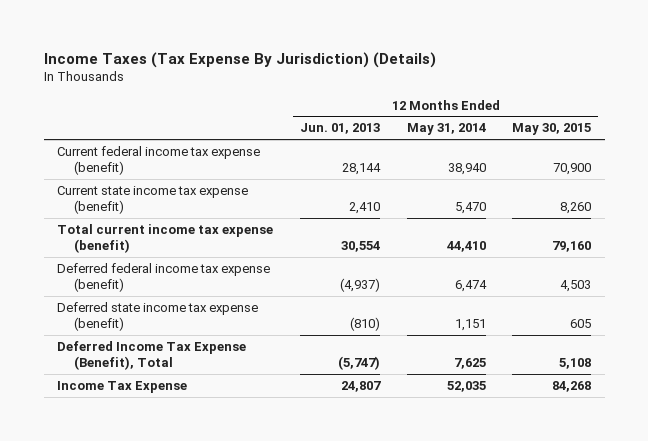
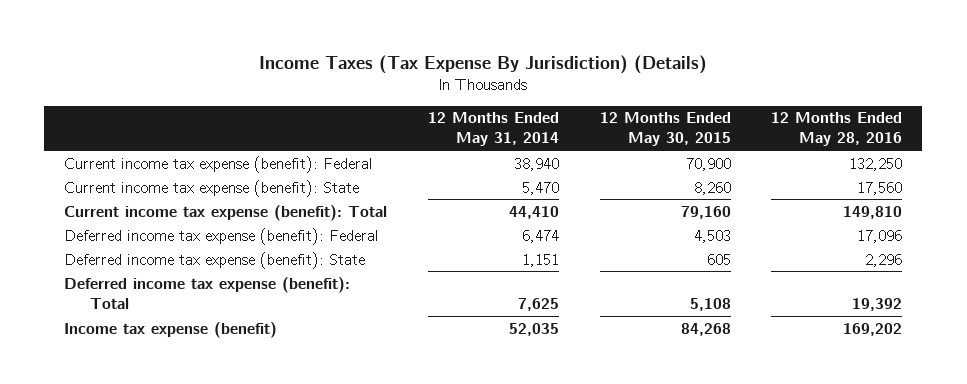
- | 12 Months Ended Jun. 01, 2013 | 12 Months Ended May 31, 2014 | 12 Months Ended May 30, 2015
+ | 12 Months Ended May 31, 2014 | 12 Months Ended May 30, 2015 | 12 Months Ended May 28, 2016
- Current federal income tax expense (benefit) | 28,144 | 38,940 | 70,900
- Current state income tax expense (benefit) | 2,410 | 5,470 | 8,260
- Total current income tax expense (benefit) | 30,554 | 44,410 | 79,160
- Deferred federal income tax expense (benefit) | (4,937) | 6,474 | 4,503
- Deferred state income tax expense (benefit) | (810) | 1,151 | 605
- Deferred Income Tax Expense (Benefit), Total | (5,747) | 7,625 | 5,108
- Income Tax Expense | 24,807 | 52,035 | 84,268
+ Current income tax expense (benefit): Federal | 38,940 | 70,900 | 132,250
+ Current income tax expense (benefit): State | 5,470 | 8,260 | 17,560
+ Current income tax expense (benefit): Total | 44,410 | 79,160 | 149,810
+ Deferred income tax expense (benefit): Federal | 6,474 | 4,503 | 17,096
+ Deferred income tax expense (benefit): State | 1,151 | 605 | 2,296
+ Deferred income tax expense (benefit): Total | 7,625 | 5,108 | 19,392
+ Income tax expense (benefit) | 52,035 | 84,268 | 169,202

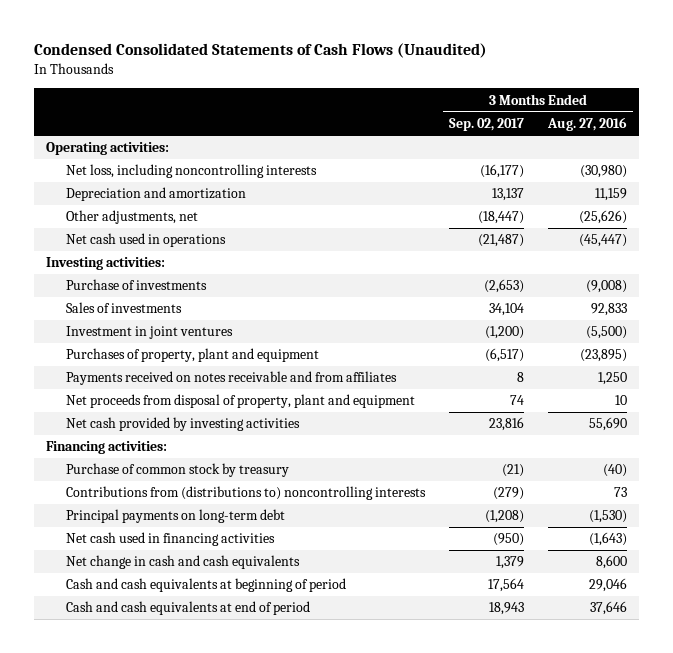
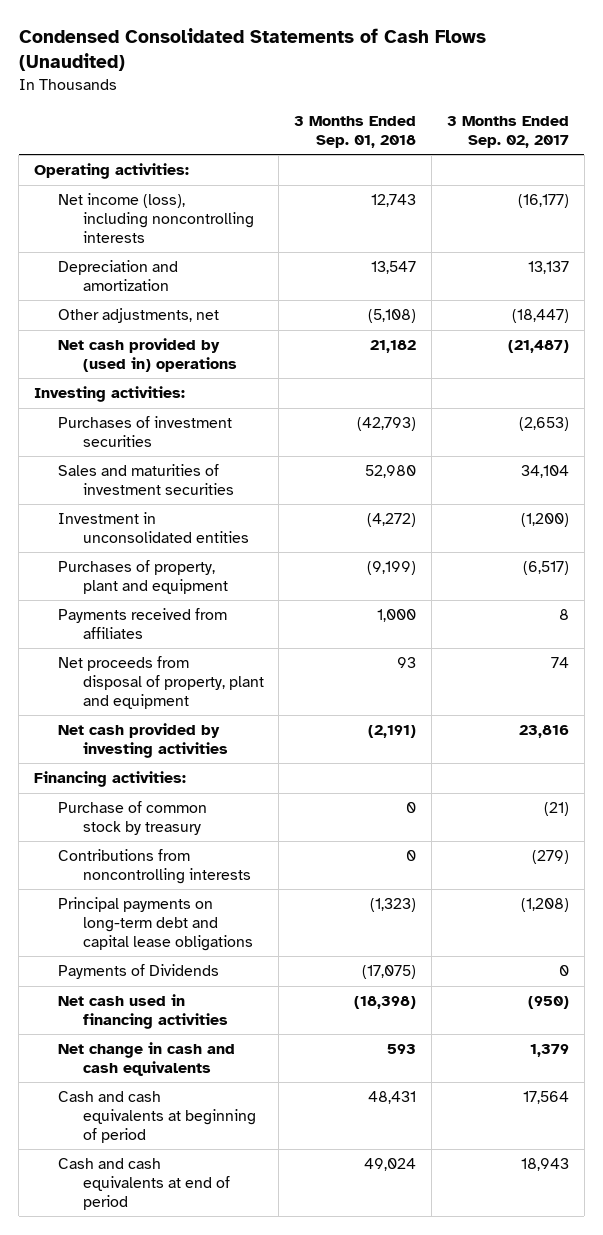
- | 3 Months Ended Sep. 02, 2017 | 3 Months Ended Aug. 27, 2016
+ | 3 Months Ended Sep. 01, 2018 | 3 Months Ended Sep. 02, 2017
- Net loss, including noncontrolling interests | (16,177) | (30,980)
+ Net income (loss), including noncontrolling interests | 12,743 | (16,177)
- Net cash used in operations | (21,487) | (45,447)
+ Net cash provided by (used in) operations | 21,182 | (21,487)
- Purchase of investments | (2,653) | (9,008)
- Sales of investments | 34,104 | 92,833
- Investment in joint ventures | (1,200) | (5,500)
+ Purchases of investment securities | (42,793) | (2,653)
+ Sales and maturities of investment securities | 52,980 | 34,104
+ Investment in unconsolidated entities | (4,272) | (1,200)
- Payments received on notes receivable and from affiliates | 8 | 1,250
+ Payments received from affiliates | 1,000 | 8
- Contributions from (distributions to) noncontrolling interests | (279) | 73
- Principal payments on long-term debt | (1,208) | (1,530)
+ Contributions from noncontrolling interests | 0 | (279)
+ Principal payments on long-term debt and capital lease obligations | (1,323) | (1,208)
+ Payments of Dividends | (17,075) | 0

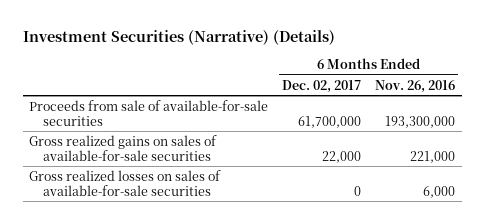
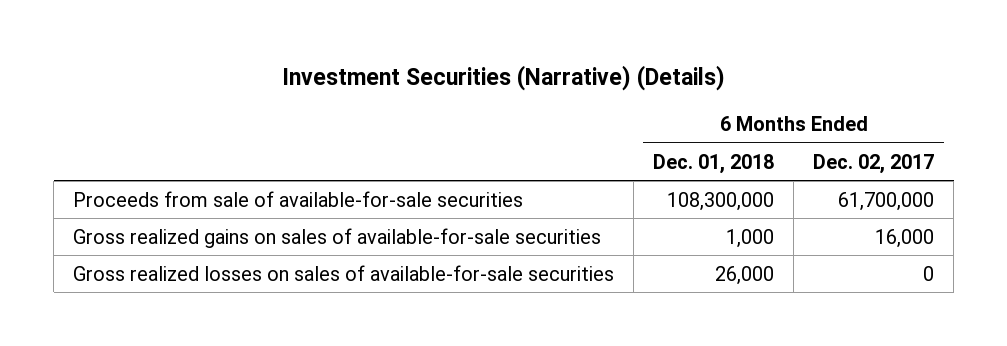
- | 6 Months Ended Dec. 02, 2017 | 6 Months Ended Nov. 26, 2016
+ | 6 Months Ended Dec. 01, 2018 | 6 Months Ended Dec. 02, 2017
- Gross realized gains on sales of available-for-sale securities | 22,000 | 221,000
+ Gross realized gains on sales of available-for-sale securities | 1,000 | 16,000

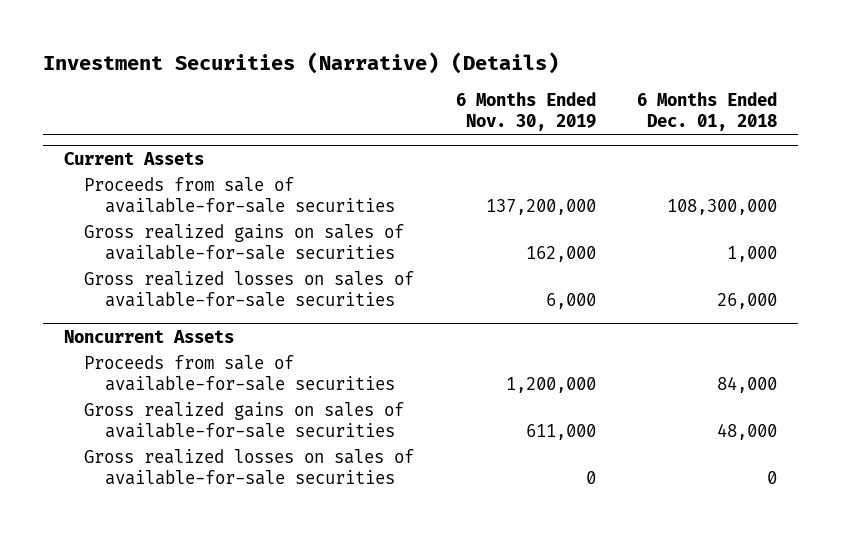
- | 6 Months Ended Dec. 01, 2018 | 6 Months Ended Dec. 02, 2017
+ | 6 Months Ended Nov. 30, 2019 | 6 Months Ended Dec. 01, 2018
+ Current Assets
+ Noncurrent Assets
+ Proceeds from sale of available-for-sale securities | 1,200,000 | 84,000
+ Gross realized gains on sales of available-for-sale securities | 611,000 | 48,000
+ Gross realized losses on sales of available-for-sale securities | 0 | 0

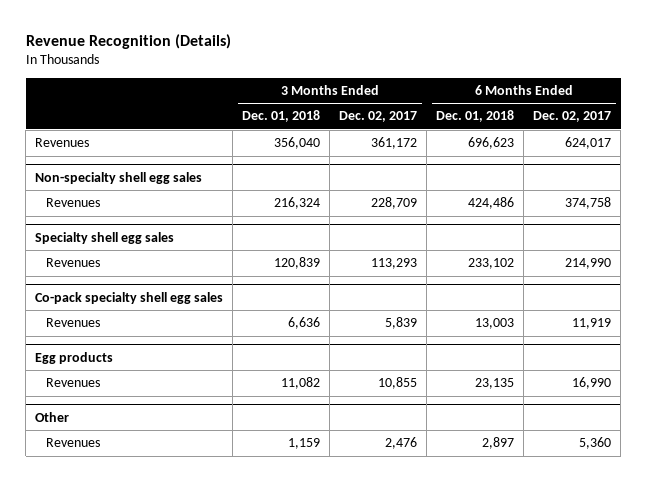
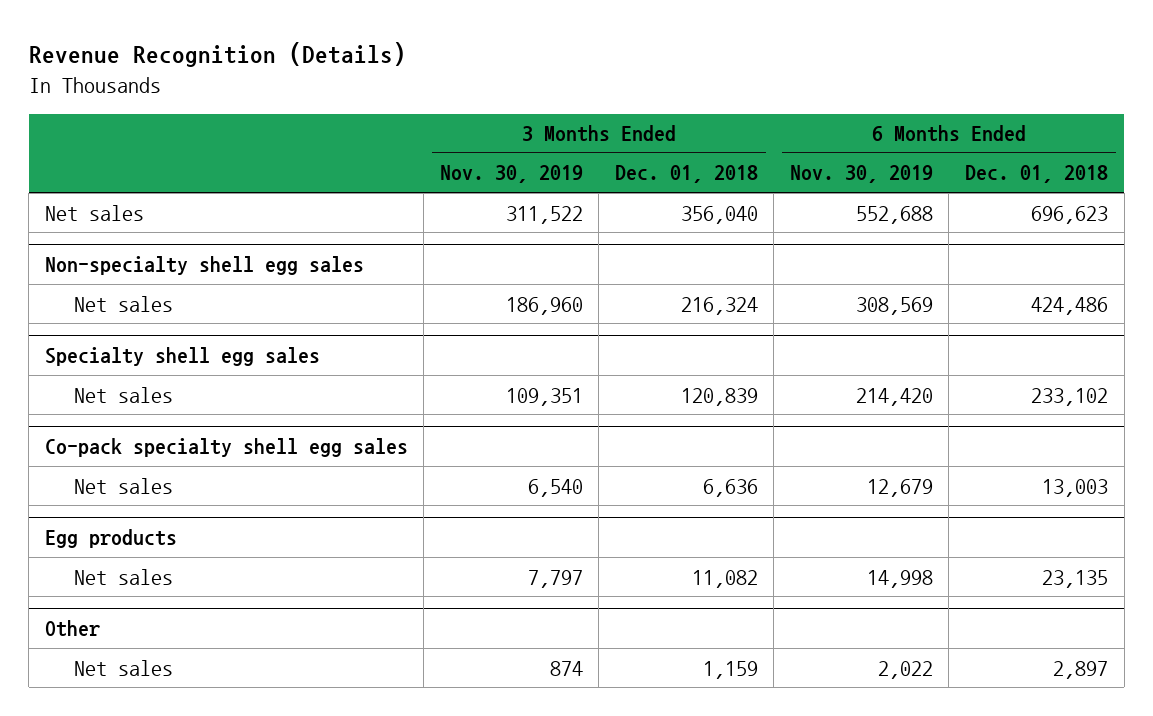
- | 3 Months Ended Dec. 01, 2018 | 3 Months Ended Dec. 02, 2017 | 6 Months Ended Dec. 01, 2018 | 6 Months Ended Dec. 02, 2017
+ | 3 Months Ended Nov. 30, 2019 | 3 Months Ended Dec. 01, 2018 | 6 Months Ended Nov. 30, 2019 | 6 Months Ended Dec. 01, 2018
- Revenues | 356,040 | 361,172 | 696,623 | 624,017
+ Net sales | 311,522 | 356,040 | 552,688 | 696,623
@ Non-specialty shell egg sales
- Revenues | 216,324 | 228,709 | 424,486 | 374,758
+ Net sales | 186,960 | 216,324 | 308,569 | 424,486
@ Specialty shell egg sales
- Revenues | 120,839 | 113,293 | 233,102 | 214,990
+ Net sales | 109,351 | 120,839 | 214,420 | 233,102
@ Co-pack specialty shell egg sales
- Revenues | 6,636 | 5,839 | 13,003 | 11,919
+ Net sales | 6,540 | 6,636 | 12,679 | 13,003
@ Egg products
- Revenues | 11,082 | 10,855 | 23,135 | 16,990
+ Net sales | 7,797 | 11,082 | 14,998 | 23,135
@ Other
- Revenues | 1,159 | 2,476 | 2,897 | 5,360
+ Net sales | 874 | 1,159 | 2,022 | 2,897

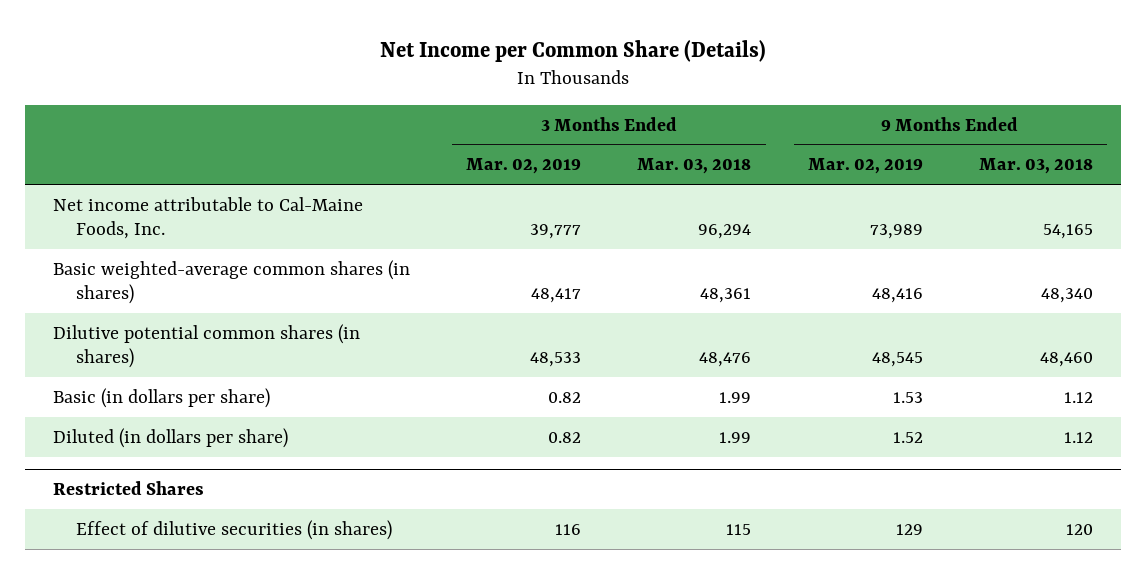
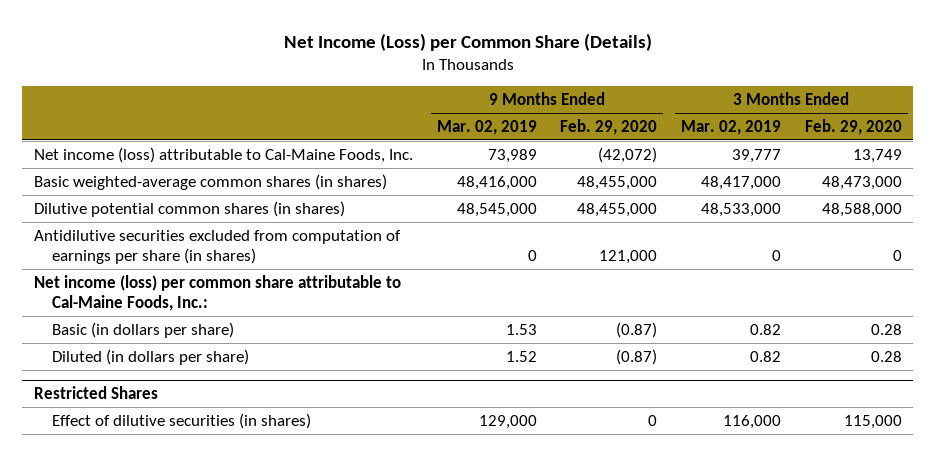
- Net Income per Common Share (Details)
+ Net Income (Loss) per Common Share (Details)
- | 3 Months Ended Mar. 02, 2019 | 3 Months Ended Mar. 03, 2018 | 9 Months Ended Mar. 02, 2019 | 9 Months Ended Mar. 03, 2018
+ | 9 Months Ended Mar. 02, 2019 | 9 Months Ended Feb. 29, 2020 | 3 Months Ended Mar. 02, 2019 | 3 Months Ended Feb. 29, 2020
- Net income attributable to Cal-Maine Foods, Inc. | 39,777 | 96,294 | 73,989 | 54,165
- Basic weighted-average common shares (in shares) | 48,417 | 48,361 | 48,416 | 48,340
- Dilutive potential common shares (in shares) | 48,533 | 48,476 | 48,545 | 48,460
+ Net income (loss) attributable to Cal-Maine Foods, Inc. | 73,989 | (42,072) | 39,777 | 13,749
+ Basic weighted-average common shares (in shares) | 48,416,000 | 48,455,000 | 48,417,000 | 48,473,000
+ Dilutive potential common shares (in shares) | 48,545,000 | 48,455,000 | 48,533,000 | 48,588,000
+ Antidilutive securities excluded from computation of earnings per share (in shares) | 0 | 121,000 | 0 | 0
+ Net income (loss) per common share attributable to Cal-Maine Foods, Inc.:
@ Restricted Shares
- Effect of dilutive securities (in shares) | 116 | 115 | 129 | 120
+ Effect of dilutive securities (in shares) | 129,000 | 0 | 116,000 | 115,000

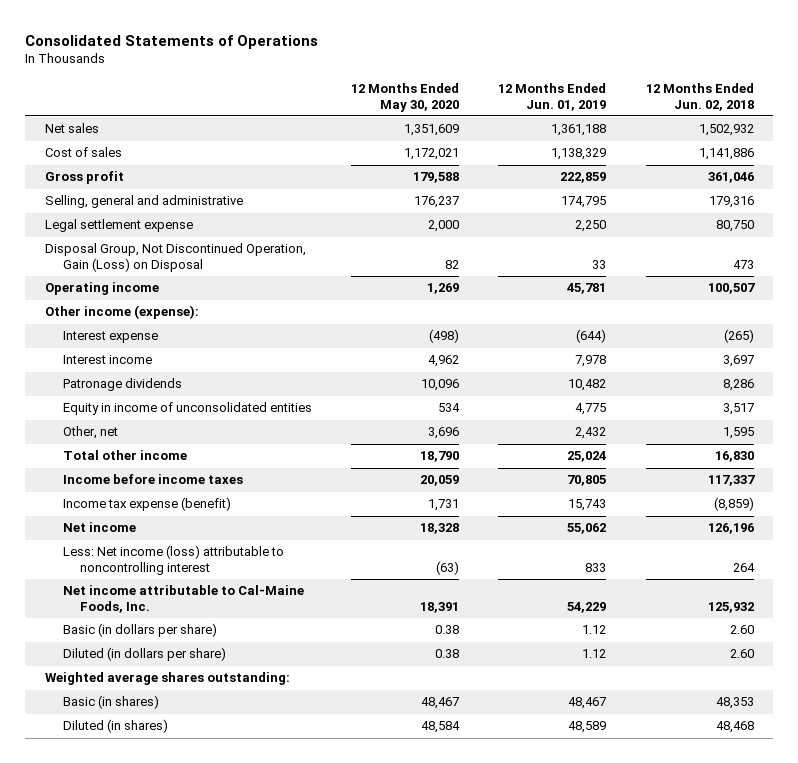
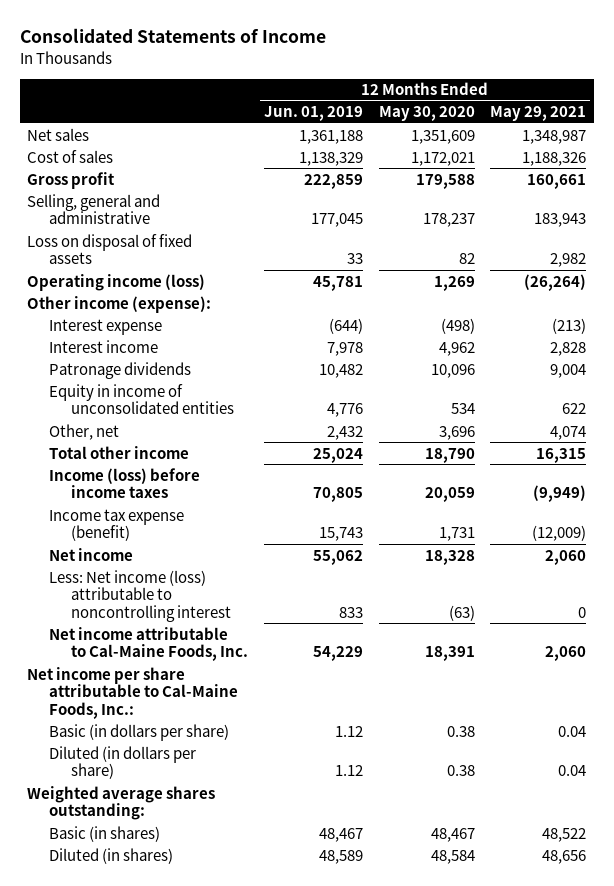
- Consolidated Statements of Operations
+ Consolidated Statements of Income
- | 12 Months Ended May 30, 2020 | 12 Months Ended Jun. 01, 2019 | 12 Months Ended Jun. 02, 2018
+ | 12 Months Ended Jun. 01, 2019 | 12 Months Ended May 30, 2020 | 12 Months Ended May 29, 2021
- Selling, general and administrative | 176,237 | 174,795 | 179,316
- Legal settlement expense | 2,000 | 2,250 | 80,750
- Disposal Group, Not Discontinued Operation, Gain (Loss) on Disposal | 82 | 33 | 473
- Operating income | 1,269 | 45,781 | 100,507
+ Selling, general and administrative | 177,045 | 178,237 | 183,943
+ Loss on disposal of fixed assets | 33 | 82 | 2,982
+ Operating income (loss) | 45,781 | 1,269 | (26,264)
- Equity in income of unconsolidated entities | 534 | 4,775 | 3,517
+ Equity in income of unconsolidated entities | 4,776 | 534 | 622
- Income before income taxes | 20,059 | 70,805 | 117,337
+ Income (loss) before income taxes | 70,805 | 20,059 | (9,949)
+ Net income per share attributable to Cal-Maine Foods, Inc.:

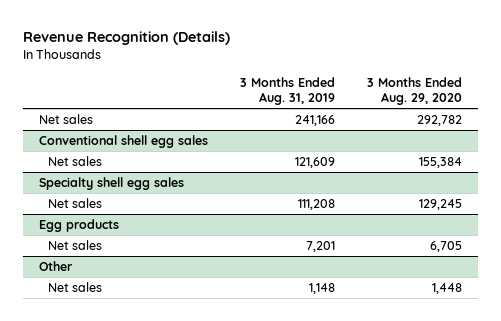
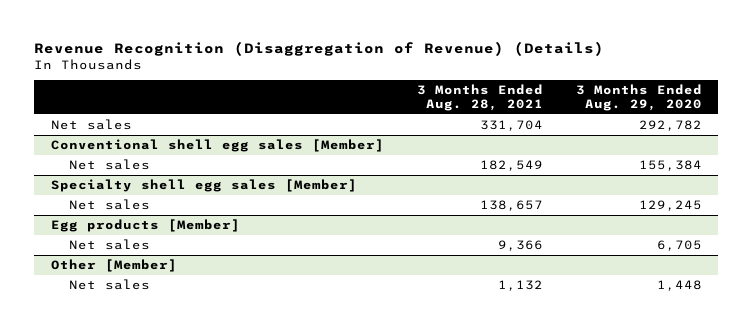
- Revenue Recognition (Details)
+ Revenue Recognition (Disaggregation of Revenue) (Details)
- | 3 Months Ended Aug. 31, 2019 | 3 Months Ended Aug. 29, 2020
+ | 3 Months Ended Aug. 28, 2021 | 3 Months Ended Aug. 29, 2020
- Conventional shell egg sales
+ Conventional shell egg sales [Member]
- Specialty shell egg sales
+ Specialty shell egg sales [Member]
- Egg products
+ Egg products [Member]
- Other
+ Other [Member]

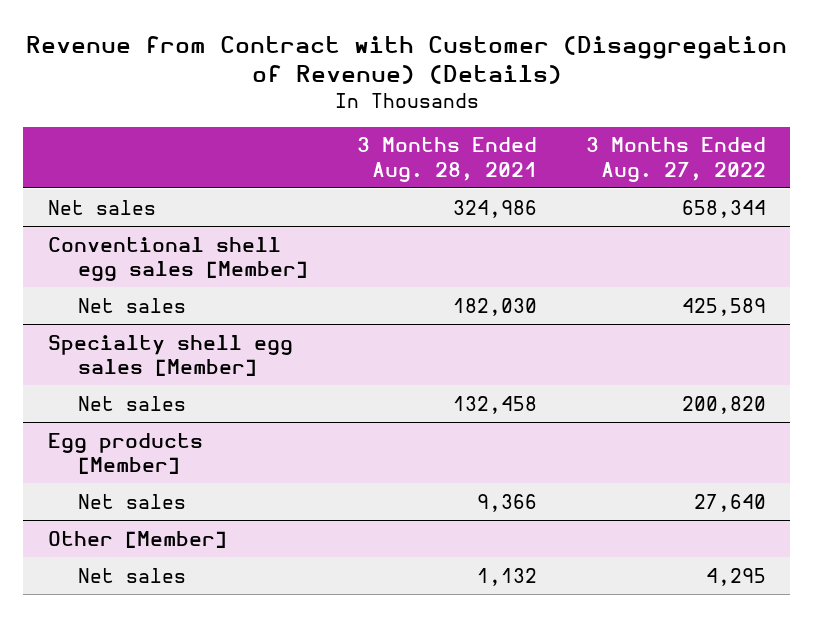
- Revenue Recognition (Disaggregation of Revenue) (Details)
+ Revenue from Contract with Customer (Disaggregation of Revenue) (Details)
- | 3 Months Ended Aug. 28, 2021 | 3 Months Ended Aug. 29, 2020
+ | 3 Months Ended Aug. 28, 2021 | 3 Months Ended Aug. 27, 2022
- Net sales | 331,704 | 292,782
+ Net sales | 324,986 | 658,344
@ Conventional shell egg sales [Member]
- Net sales | 182,549 | 155,384
+ Net sales | 182,030 | 425,589
@ Specialty shell egg sales [Member]
- Net sales | 138,657 | 129,245
+ Net sales | 132,458 | 200,820

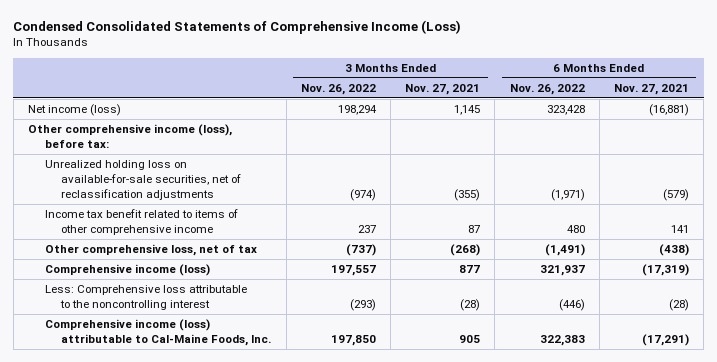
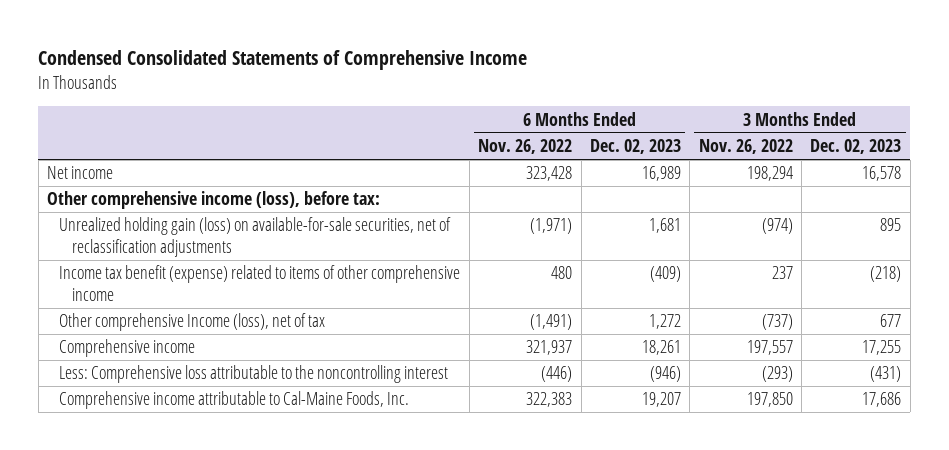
- Condensed Consolidated Statements of Comprehensive Income (Loss)
+ Condensed Consolidated Statements of Comprehensive Income
- | 3 Months Ended Nov. 26, 2022 | 3 Months Ended Nov. 27, 2021 | 6 Months Ended Nov. 26, 2022 | 6 Months Ended Nov. 27, 2021
+ | 6 Months Ended Nov. 26, 2022 | 6 Months Ended Dec. 02, 2023 | 3 Months Ended Nov. 26, 2022 | 3 Months Ended Dec. 02, 2023
- Net income (loss) | 198,294 | 1,145 | 323,428 | (16,881)
+ Net income | 323,428 | 16,989 | 198,294 | 16,578
- Unrealized holding loss on available-for-sale securities, net of reclassification adjustments | (974) | (355) | (1,971) | (579)
- Income tax benefit related to items of other comprehensive income | 237 | 87 | 480 | 141
- Other comprehensive loss, net of tax | (737) | (268) | (1,491) | (438)
- Comprehensive income (loss) | 197,557 | 877 | 321,937 | (17,319)
+ Unrealized holding gain (loss) on available-for-sale securities, net of reclassification adjustments | (1,971) | 1,681 | (974) | 895
+ Income tax benefit (expense) related to items of other comprehensive income | 480 | (409) | 237 | (218)
+ Other comprehensive Income (loss), net of tax | (1,491) | 1,272 | (737) | 677
+ Comprehensive income | 321,937 | 18,261 | 197,557 | 17,255
- Comprehensive income (loss) attributable to Cal-Maine Foods, Inc. | 197,850 | 905 | 322,383 | (17,291)
+ Comprehensive income attributable to Cal-Maine Foods, Inc. | 322,383 | 19,207 | 197,850 | 17,686

